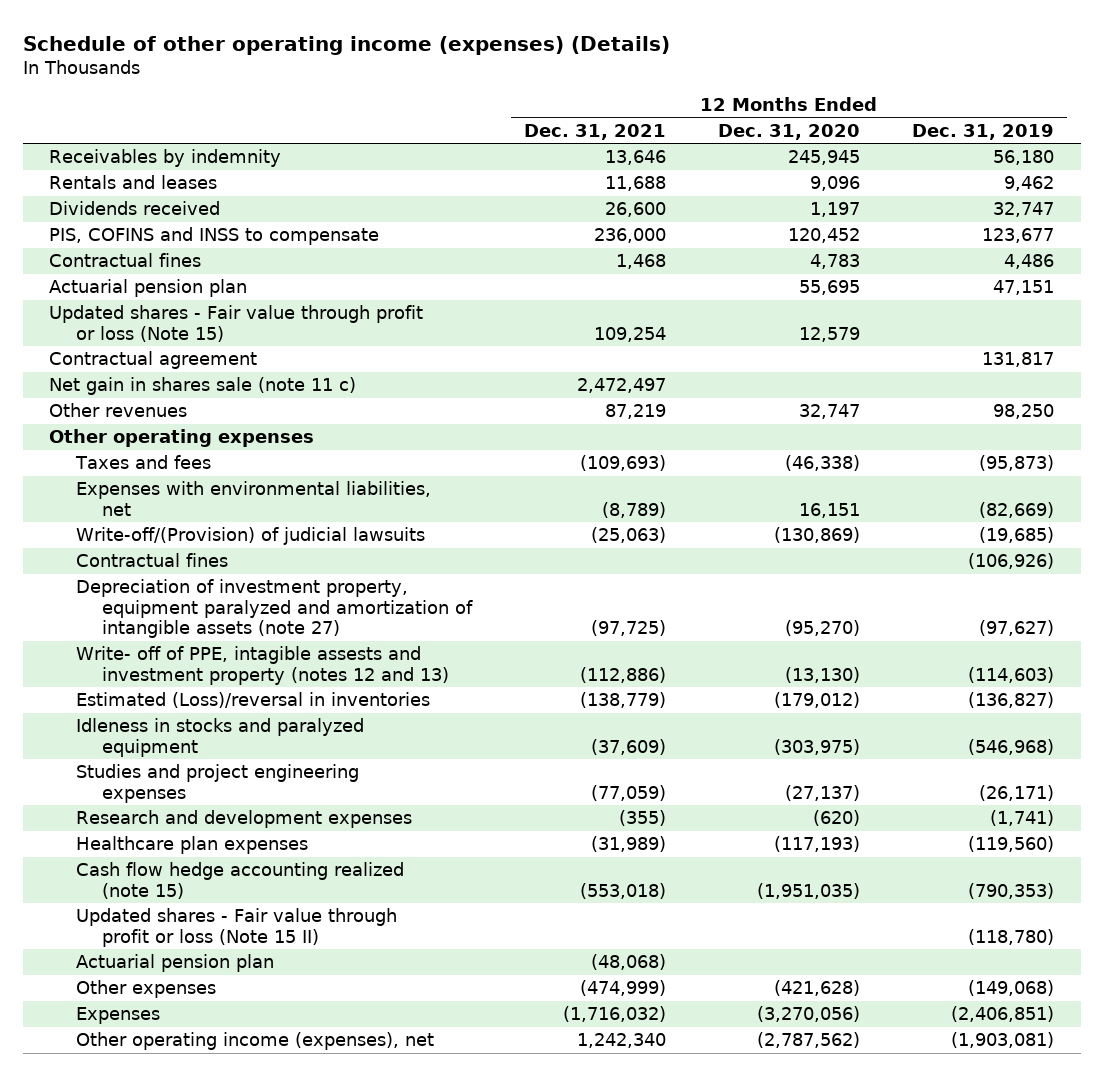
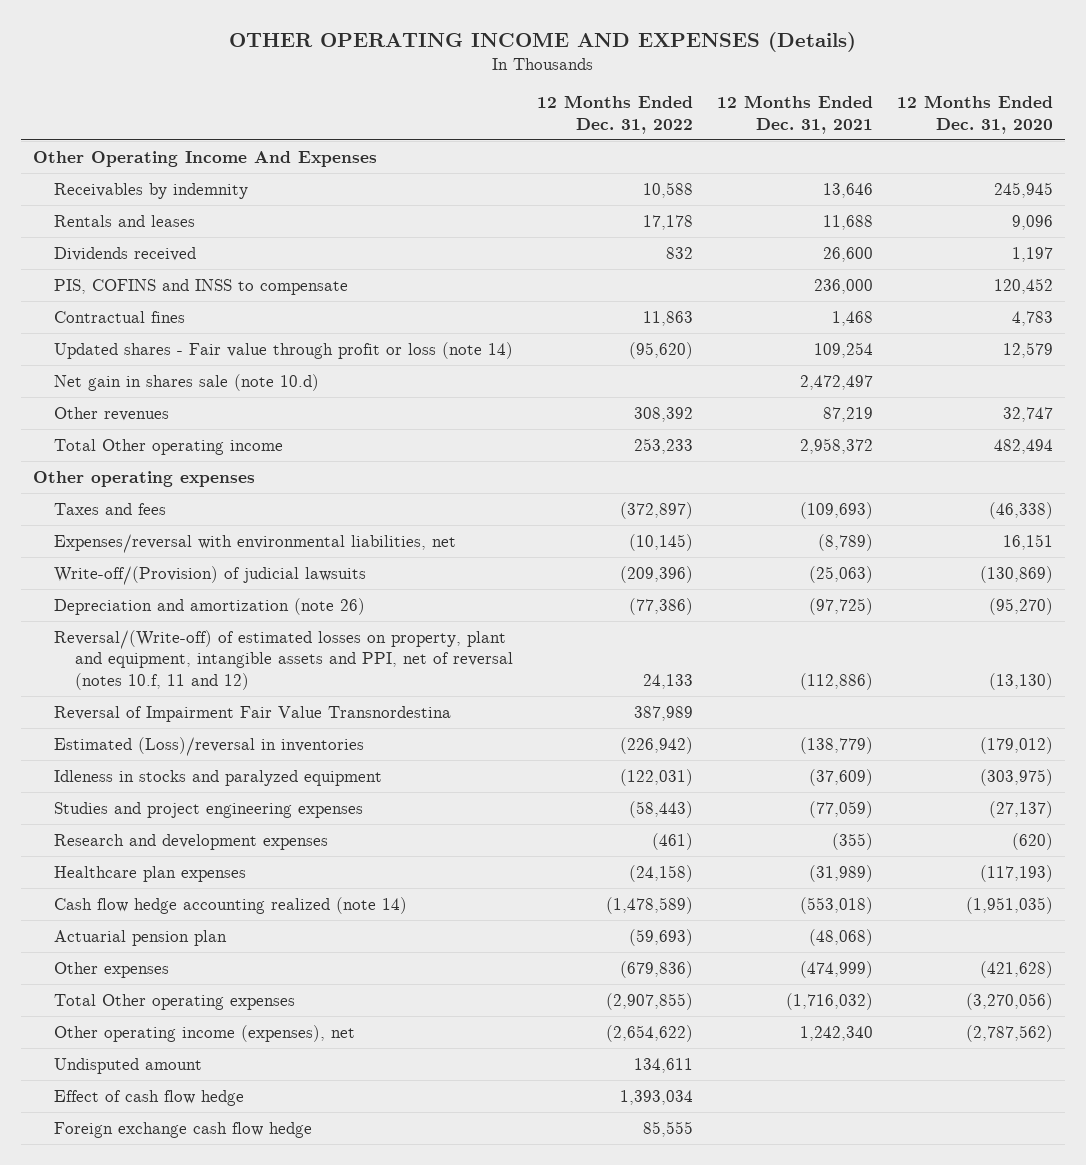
- Schedule of other operating income (expenses) (Details)
+ OTHER OPERATING INCOME AND EXPENSES (Details)
- | 12 Months Ended Dec. 31, 2021 | 12 Months Ended Dec. 31, 2020 | 12 Months Ended Dec. 31, 2019
+ | 12 Months Ended Dec. 31, 2022 | 12 Months Ended Dec. 31, 2021 | 12 Months Ended Dec. 31, 2020
+ Other Operating Income And Expenses
- Actuarial pension plan | | 55,695 | 47,151
- Updated shares - Fair value through profit or loss (Note 15) | 109,254 | 12,579 |
- Contractual agreement | | | 131,817
- Net gain in shares sale (note 11 c) | 2,472,497 | |
+ Updated shares - Fair value through profit or loss (note 14) | (95,620) | 109,254 | 12,579
+ Net gain in shares sale (note 10.d) | | 2,472,497 |
+ Total Other operating income | 253,233 | 2,958,372 | 482,494
- Expenses with environmental liabilities, net | (8,789) | 16,151 | (82,669)
+ Expenses/reversal with environmental liabilities, net | (10,145) | (8,789) | 16,151
- Contractual fines | | | (106,926)
- Depreciation of investment property, equipment paralyzed and amortization of intangible assets (note 27) | (97,725) | (95,270) | (97,627)
- Write- off of PPE, intagible assests and investment property (notes 12 and 13) | (112,886) | (13,130) | (114,603)
+ Depreciation and amortization (note 26) | (77,386) | (97,725) | (95,270)
+ Reversal/(Write-off) of estimated losses on property, plant and equipment, intangible assets and PPI, net of reversal (notes 10.f, 11 and 12) | 24,133 | (112,886) | (13,130)
+ Reversal of Impairment Fair Value Transnordestina | 387,989 | |
- Cash flow hedge accounting realized (note 15) | (553,018) | (1,951,035) | (790,353)
- Updated shares - Fair value through profit or loss (Note 15 II) | | | (118,780)
+ Cash flow hedge accounting realized (note 14) | (1,478,589) | (553,018) | (1,951,035)
- Expenses | (1,716,032) | (3,270,056) | (2,406,851)
+ Total Other operating expenses | (2,907,855) | (1,716,032) | (3,270,056)
+ Undisputed amount | 134,611 | |
+ Effect of cash flow hedge | 1,393,034 | |
+ Foreign exchange cash flow hedge | 85,555 | |

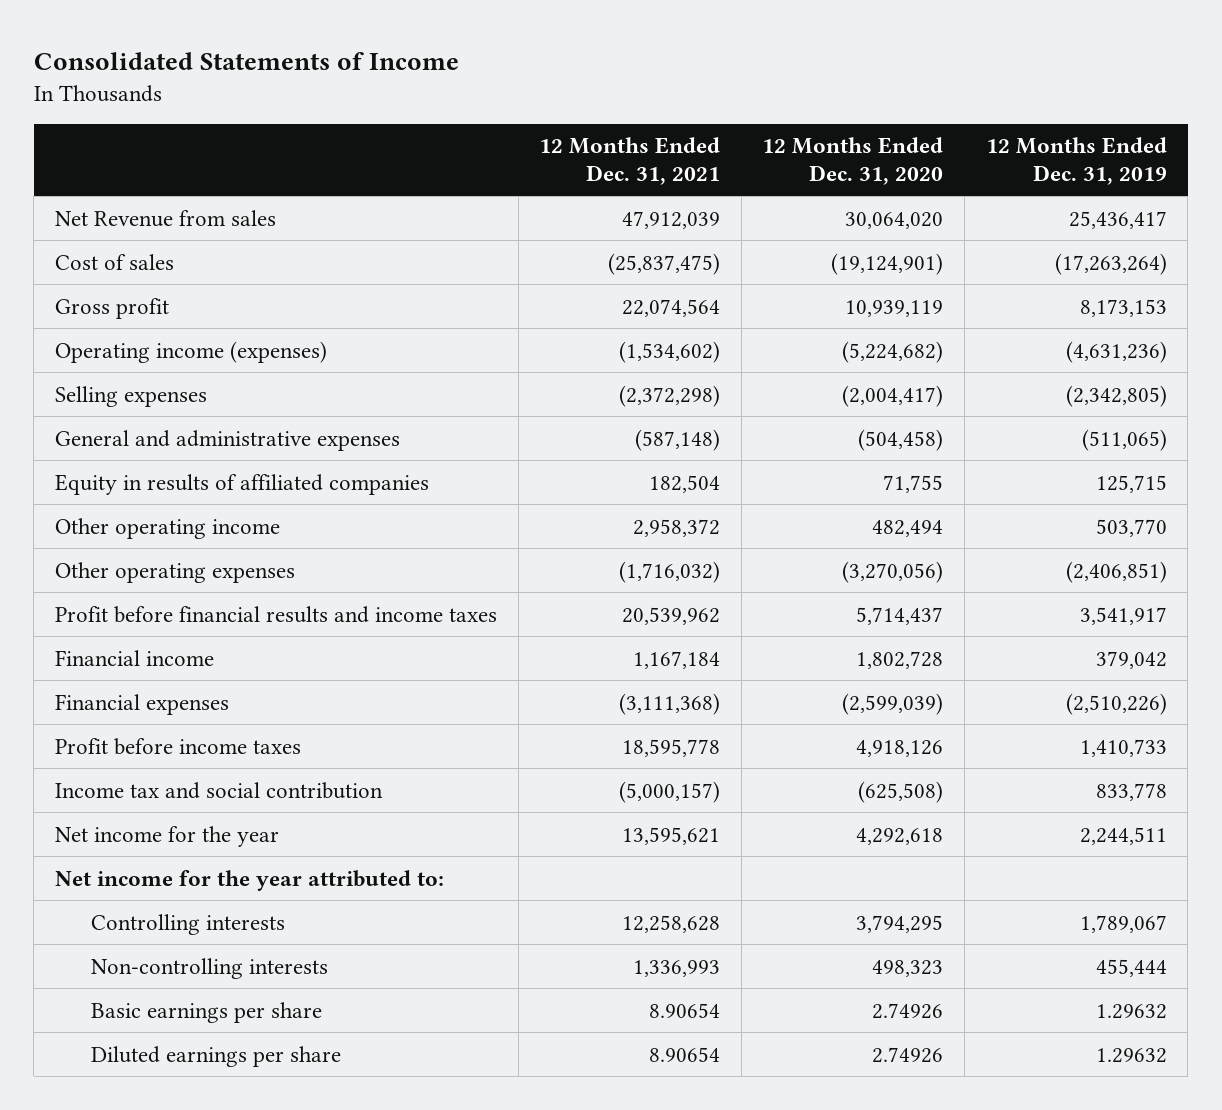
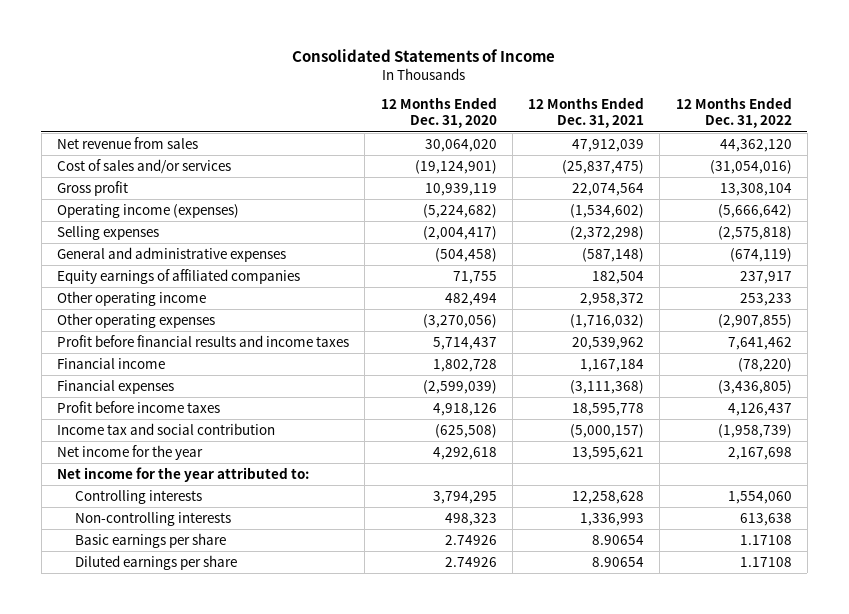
- | 12 Months Ended Dec. 31, 2021 | 12 Months Ended Dec. 31, 2020 | 12 Months Ended Dec. 31, 2019
+ | 12 Months Ended Dec. 31, 2020 | 12 Months Ended Dec. 31, 2021 | 12 Months Ended Dec. 31, 2022
- Net Revenue from sales | 47,912,039 | 30,064,020 | 25,436,417
- Cost of sales | (25,837,475) | (19,124,901) | (17,263,264)
+ Net revenue from sales | 30,064,020 | 47,912,039 | 44,362,120
+ Cost of sales and/or services | (19,124,901) | (25,837,475) | (31,054,016)
- Equity in results of affiliated companies | 182,504 | 71,755 | 125,715
+ Equity earnings of affiliated companies | 71,755 | 182,504 | 237,917

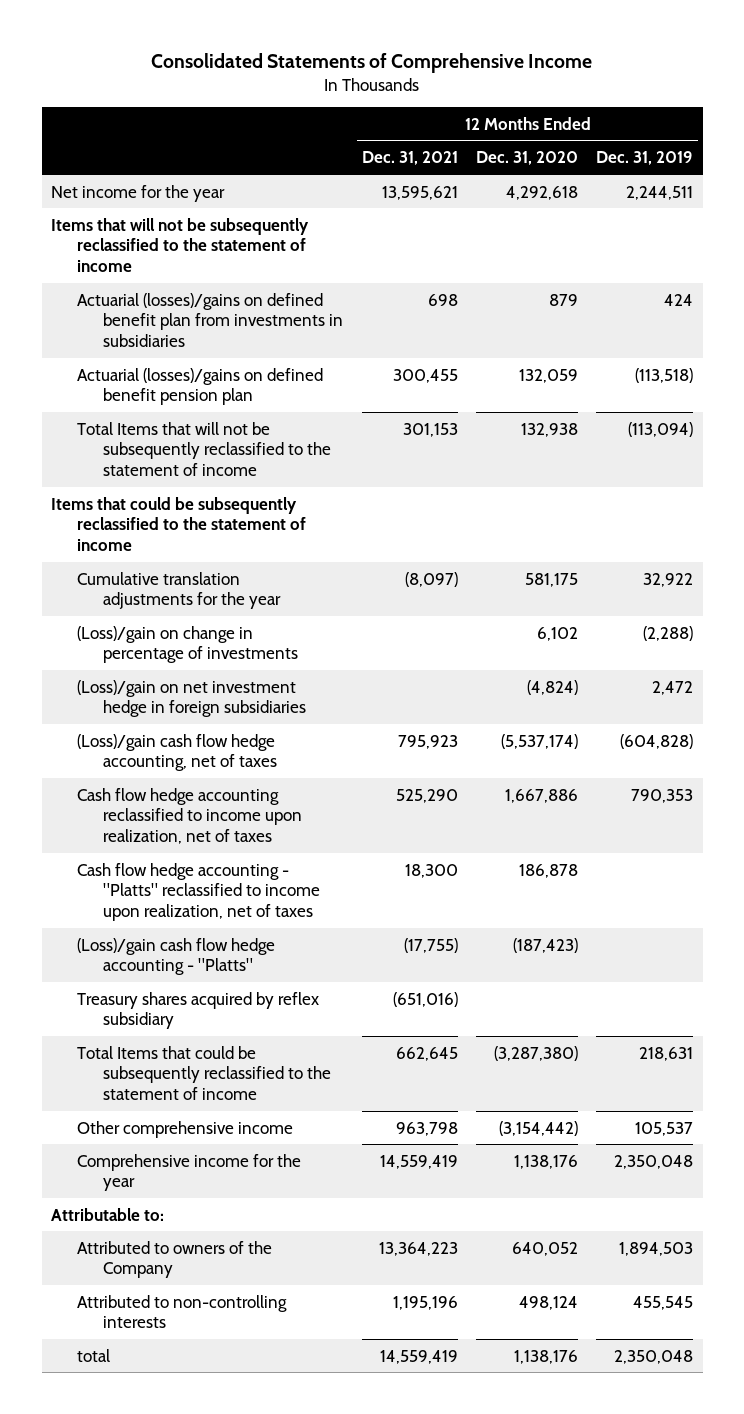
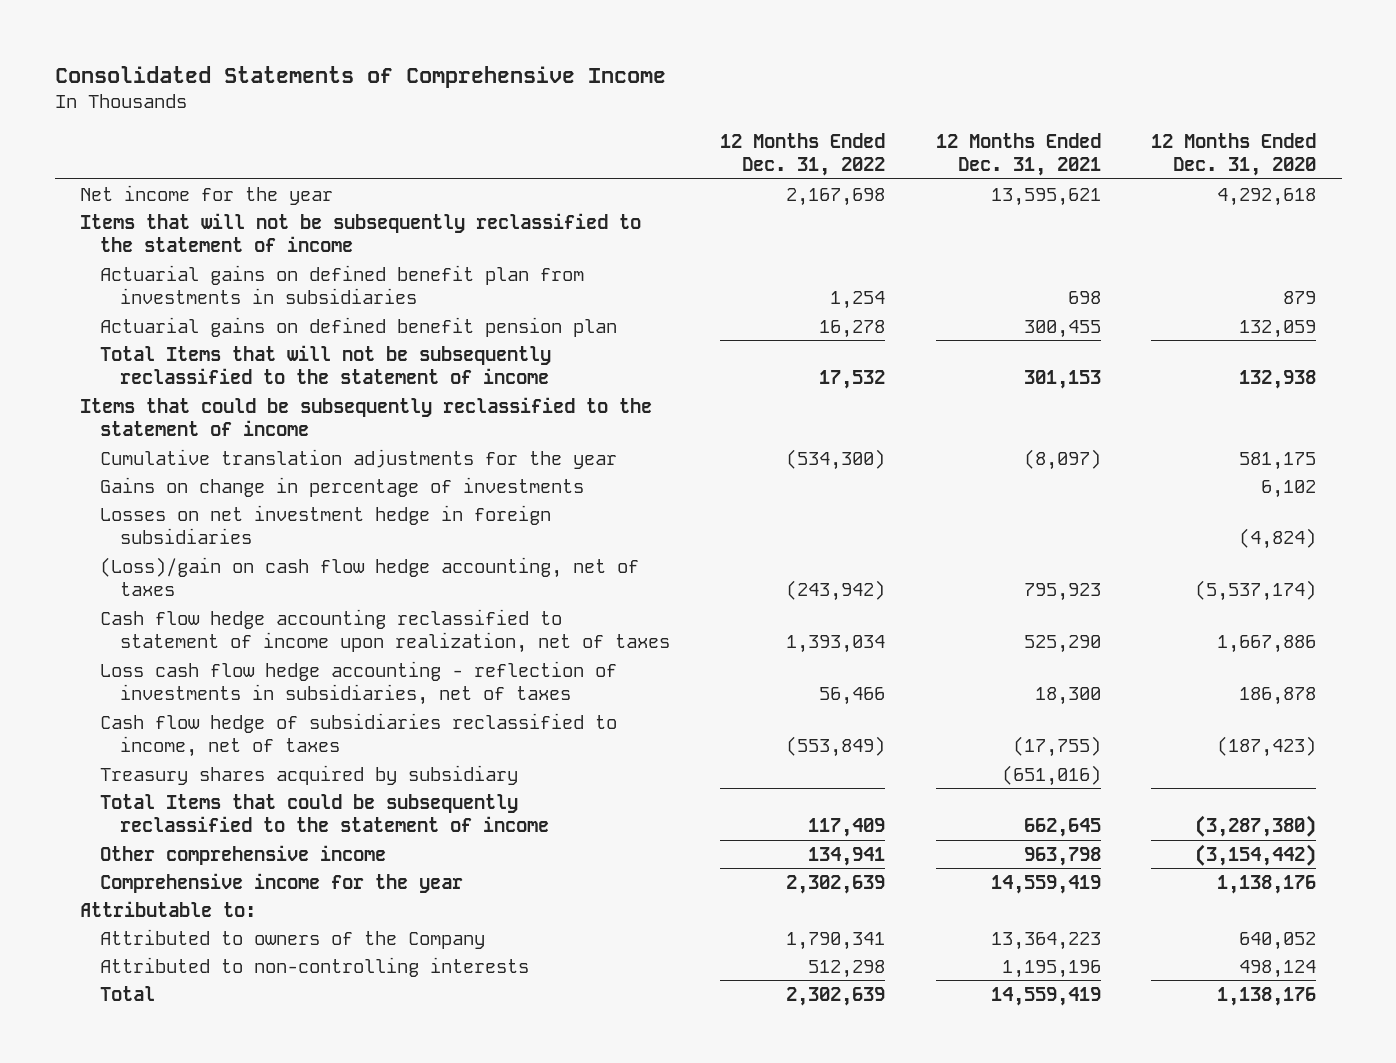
- | 12 Months Ended Dec. 31, 2021 | 12 Months Ended Dec. 31, 2020 | 12 Months Ended Dec. 31, 2019
+ | 12 Months Ended Dec. 31, 2022 | 12 Months Ended Dec. 31, 2021 | 12 Months Ended Dec. 31, 2020
- Actuarial (losses)/gains on defined benefit plan from investments in subsidiaries | 698 | 879 | 424
- Actuarial (losses)/gains on defined benefit pension plan | 300,455 | 132,059 | (113,518)
+ Actuarial gains on defined benefit plan from investments in subsidiaries | 1,254 | 698 | 879
+ Actuarial gains on defined benefit pension plan | 16,278 | 300,455 | 132,059
- (Loss)/gain on change in percentage of investments | | 6,102 | (2,288)
- (Loss)/gain on net investment hedge in foreign subsidiaries | | (4,824) | 2,472
- (Loss)/gain cash flow hedge accounting, net of taxes | 795,923 | (5,537,174) | (604,828)
- Cash flow hedge accounting reclassified to income upon realization, net of taxes | 525,290 | 1,667,886 | 790,353
- Cash flow hedge accounting - "Platts" reclassified to income upon realization, net of taxes | 18,300 | 186,878 |
- (Loss)/gain cash flow hedge accounting - "Platts" | (17,755) | (187,423) |
- Treasury shares acquired by reflex subsidiary | (651,016) | |
+ Gains on change in percentage of investments | | | 6,102
+ Losses on net investment hedge in foreign subsidiaries | | | (4,824)
+ (Loss)/gain on cash flow hedge accounting, net of taxes | (243,942) | 795,923 | (5,537,174)
+ Cash flow hedge accounting reclassified to statement of income upon realization, net of taxes | 1,393,034 | 525,290 | 1,667,886
+ Loss cash flow hedge accounting - reflection of investments in subsidiaries, net of taxes | 56,466 | 18,300 | 186,878
+ Cash flow hedge of subsidiaries reclassified to income, net of taxes | (553,849) | (17,755) | (187,423)
+ Treasury shares acquired by subsidiary | | (651,016) |
- total | 14,559,419 | 1,138,176 | 2,350,048
+ Total | 2,302,639 | 14,559,419 | 1,138,176

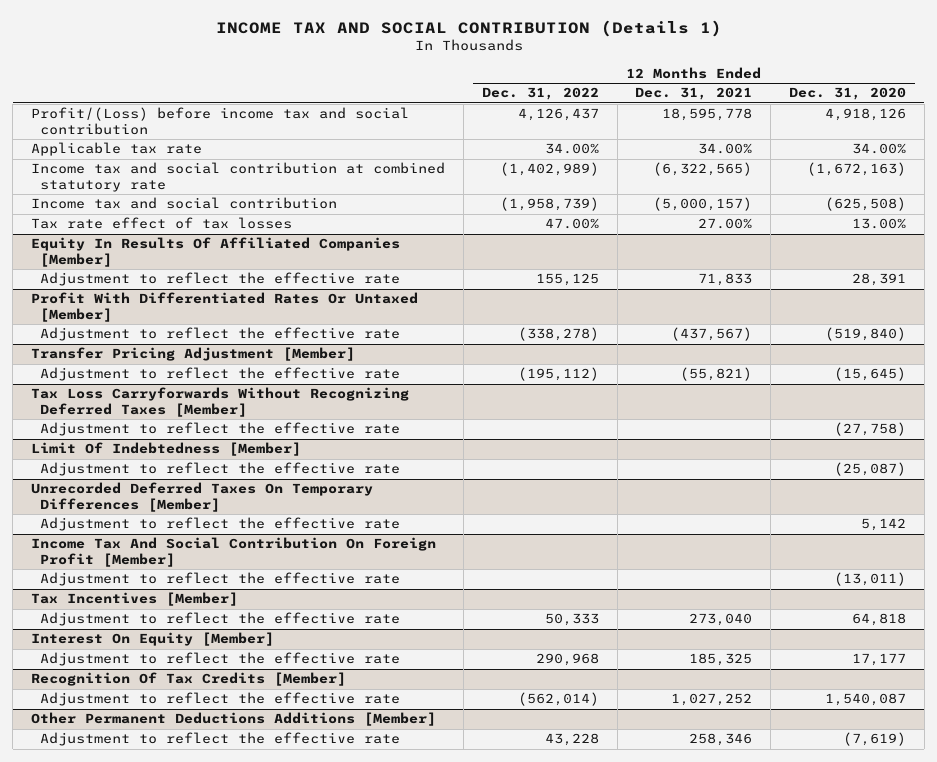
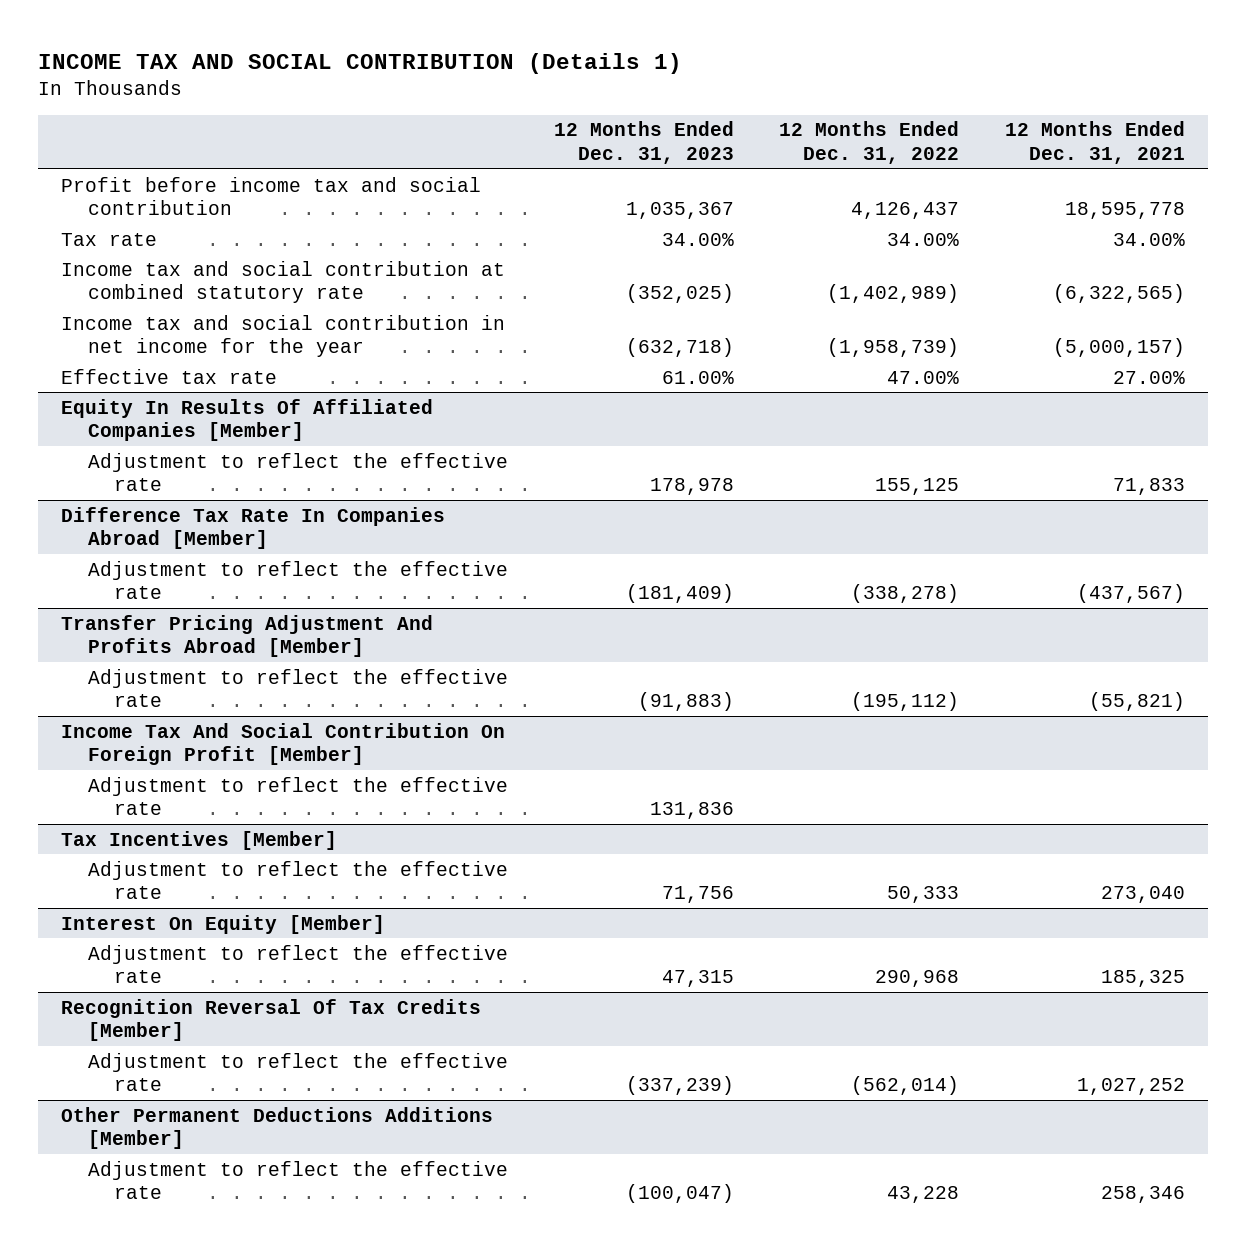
- | 12 Months Ended Dec. 31, 2022 | 12 Months Ended Dec. 31, 2021 | 12 Months Ended Dec. 31, 2020
+ | 12 Months Ended Dec. 31, 2023 | 12 Months Ended Dec. 31, 2022 | 12 Months Ended Dec. 31, 2021
- Profit/(Loss) before income tax and social contribution | 4,126,437 | 18,595,778 | 4,918,126
- Applicable tax rate | 34.00% | 34.00% | 34.00%
+ Profit before income tax and social contribution | 1,035,367 | 4,126,437 | 18,595,778
+ Tax rate | 34.00% | 34.00% | 34.00%
- Income tax and social contribution | (1,958,739) | (5,000,157) | (625,508)
- Tax rate effect of tax losses | 47.00% | 27.00% | 13.00%
+ Income tax and social contribution in net income for the year | (632,718) | (1,958,739) | (5,000,157)
+ Effective tax rate | 61.00% | 47.00% | 27.00%
- Profit With Differentiated Rates Or Untaxed [Member]
+ Difference Tax Rate In Companies Abroad [Member]
- Transfer Pricing Adjustment [Member]
+ Transfer Pricing Adjustment And Profits Abroad [Member]
- Tax Loss Carryforwards Without Recognizing Deferred Taxes [Member]
- Adjustment to reflect the effective rate | | | (27,758)
- Limit Of Indebtedness [Member]
- Adjustment to reflect the effective rate | | | (25,087)
- Unrecorded Deferred Taxes On Temporary Differences [Member]
- Adjustment to reflect the effective rate | | | 5,142
- Recognition Of Tax Credits [Member]
+ Recognition Reversal Of Tax Credits [Member]

